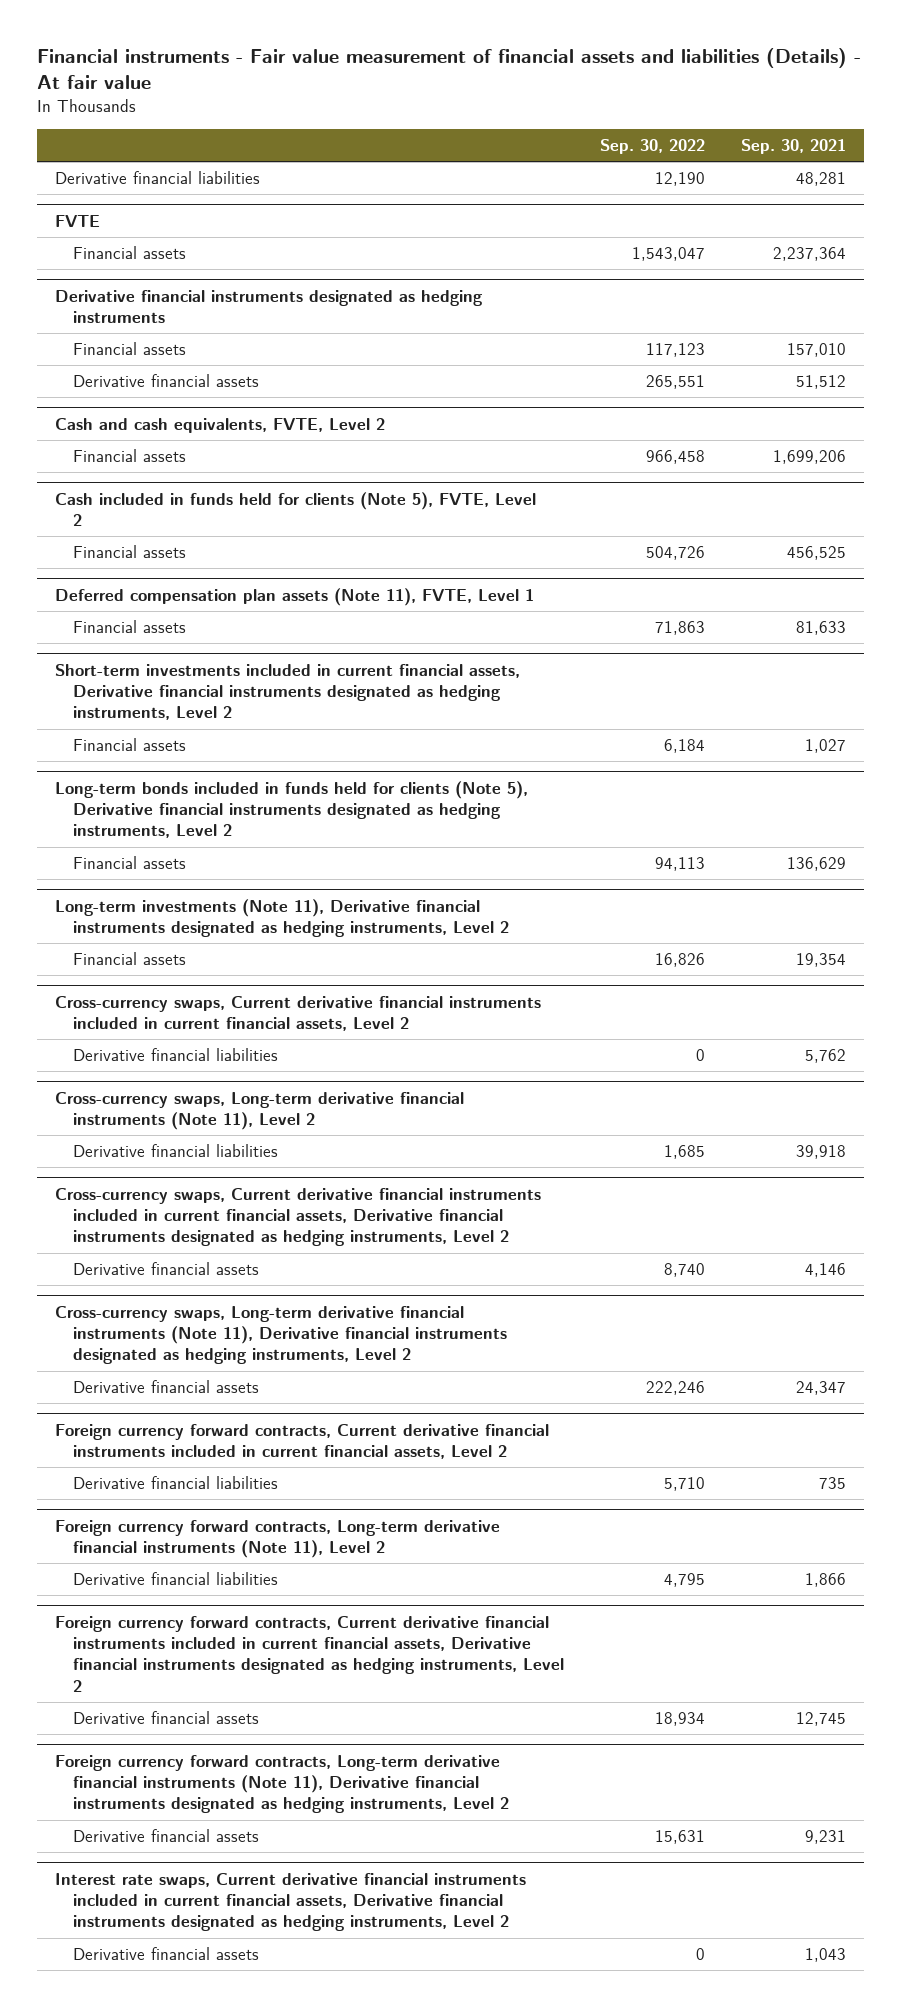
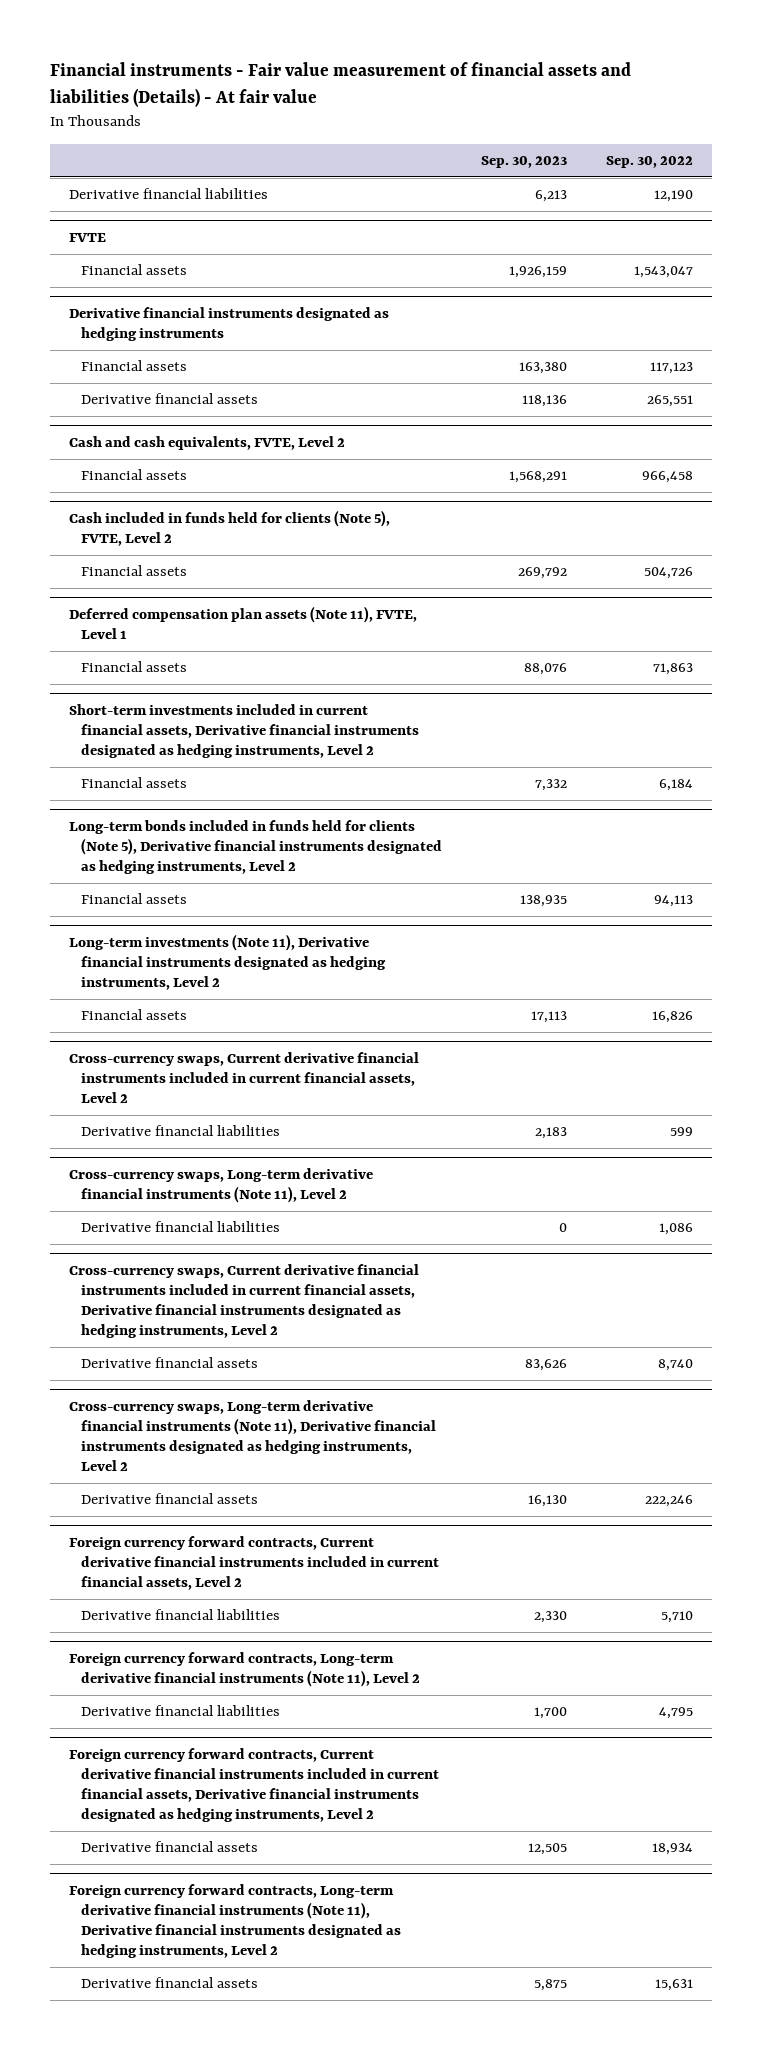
- | Sep. 30, 2022 | Sep. 30, 2021
+ | Sep. 30, 2023 | Sep. 30, 2022
@ Cross-currency swaps, Current derivative financial instruments included in current financial assets, Level 2
- Derivative financial liabilities | 0 | 5,762
+ Derivative financial liabilities | 2,183 | 599
@ Cross-currency swaps, Long-term derivative financial instruments (Note 11), Level 2
- Derivative financial liabilities | 1,685 | 39,918
+ Derivative financial liabilities | 0 | 1,086
- Interest rate swaps, Current derivative financial instruments included in current financial assets, Derivative financial instruments designated as hedging instruments, Level 2
- Derivative financial assets | 0 | 1,043

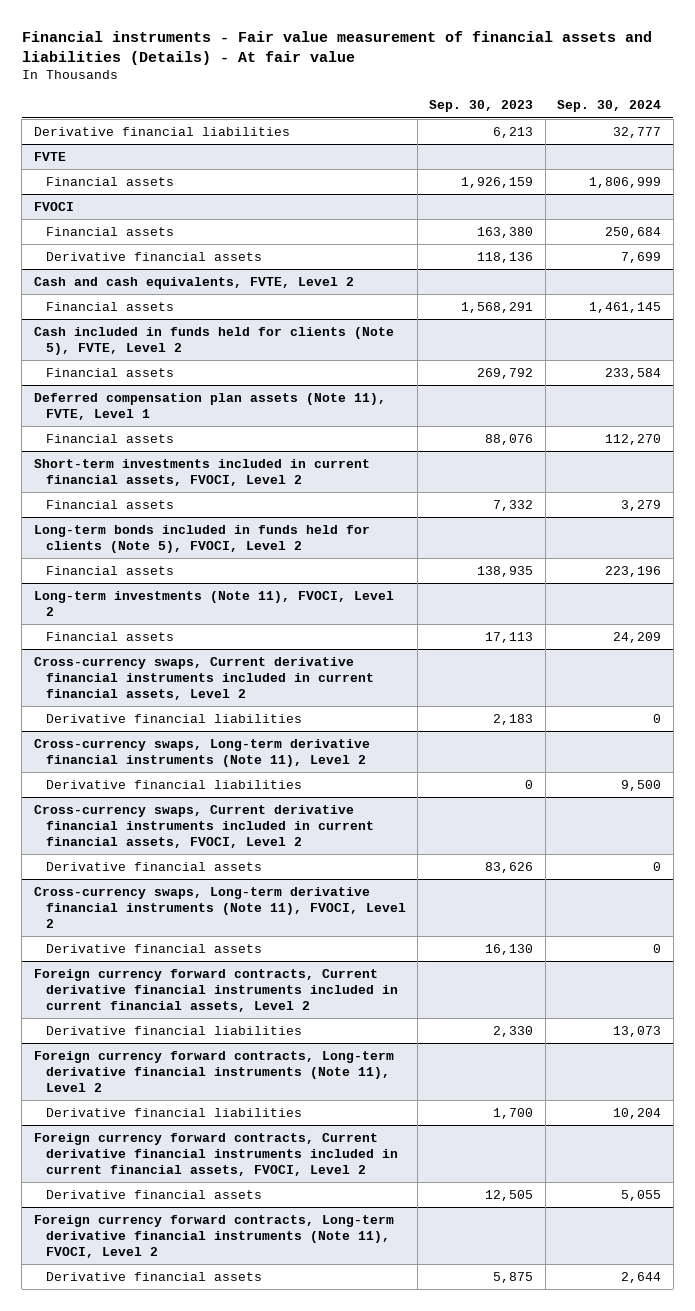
- | Sep. 30, 2023 | Sep. 30, 2022
+ | Sep. 30, 2023 | Sep. 30, 2024
- Derivative financial instruments designated as hedging instruments
+ FVOCI
- Short-term investments included in current financial assets, Derivative financial instruments designated as hedging instruments, Level 2
+ Short-term investments included in current financial assets, FVOCI, Level 2
- Long-term bonds included in funds held for clients (Note 5), Derivative financial instruments designated as hedging instruments, Level 2
+ Long-term bonds included in funds held for clients (Note 5), FVOCI, Level 2
- Long-term investments (Note 11), Derivative financial instruments designated as hedging instruments, Level 2
+ Long-term investments (Note 11), FVOCI, Level 2
- Cross-currency swaps, Current derivative financial instruments included in current financial assets, Derivative financial instruments designated as hedging instruments, Level 2
+ Cross-currency swaps, Current derivative financial instruments included in current financial assets, FVOCI, Level 2
- Cross-currency swaps, Long-term derivative financial instruments (Note 11), Derivative financial instruments designated as hedging instruments, Level 2
+ Cross-currency swaps, Long-term derivative financial instruments (Note 11), FVOCI, Level 2
- Foreign currency forward contracts, Current derivative financial instruments included in current financial assets, Derivative financial instruments designated as hedging instruments, Level 2
+ Foreign currency forward contracts, Current derivative financial instruments included in current financial assets, FVOCI, Level 2
- Foreign currency forward contracts, Long-term derivative financial instruments (Note 11), Derivative financial instruments designated as hedging instruments, Level 2
+ Foreign currency forward contracts, Long-term derivative financial instruments (Note 11), FVOCI, Level 2

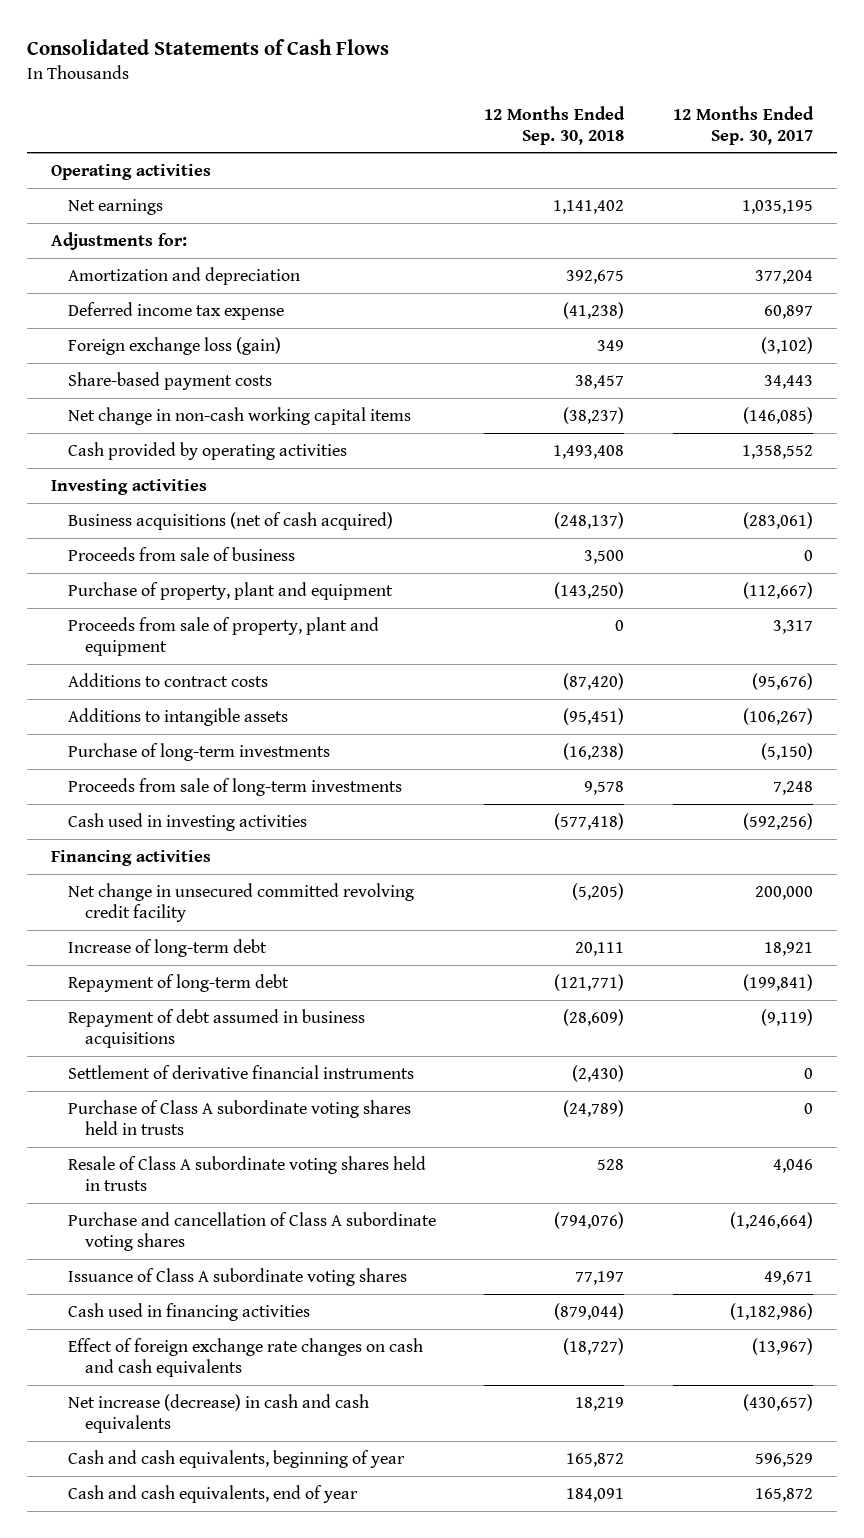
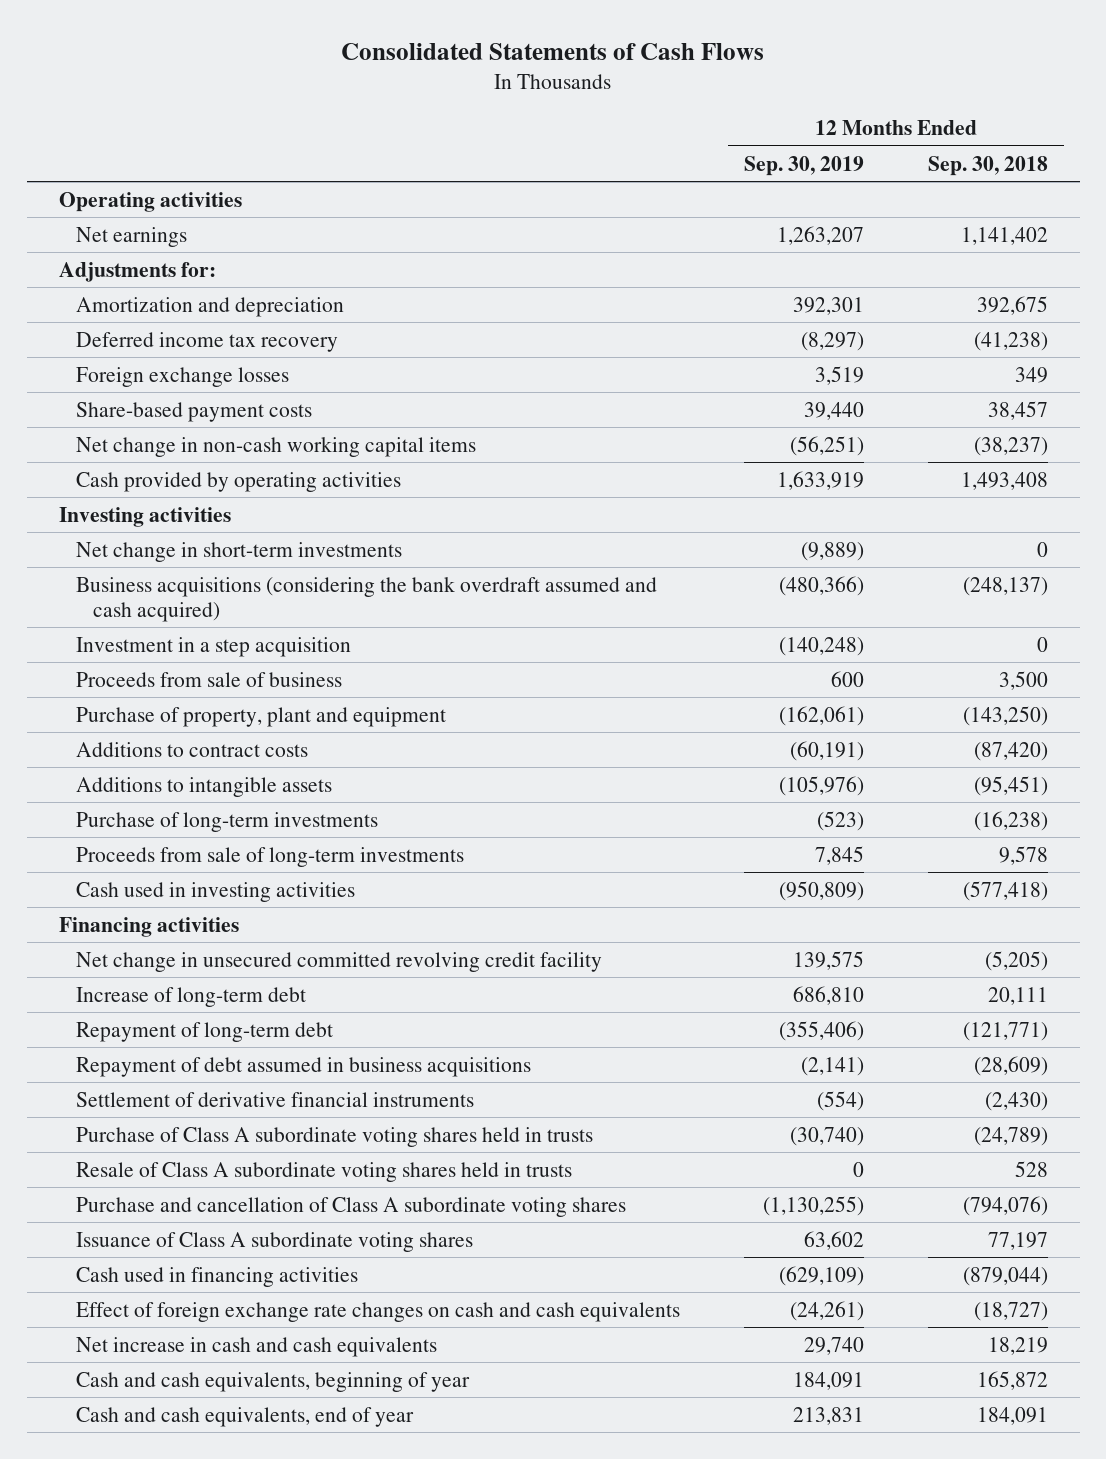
- | 12 Months Ended Sep. 30, 2018 | 12 Months Ended Sep. 30, 2017
+ | 12 Months Ended Sep. 30, 2019 | 12 Months Ended Sep. 30, 2018
- Deferred income tax expense | (41,238) | 60,897
- Foreign exchange loss (gain) | 349 | (3,102)
+ Deferred income tax recovery | (8,297) | (41,238)
+ Foreign exchange losses | 3,519 | 349
- Business acquisitions (net of cash acquired) | (248,137) | (283,061)
+ Net change in short-term investments | (9,889) | 0
+ Business acquisitions (considering the bank overdraft assumed and cash acquired) | (480,366) | (248,137)
+ Investment in a step acquisition | (140,248) | 0
- Proceeds from sale of property, plant and equipment | 0 | 3,317
- Net increase (decrease) in cash and cash equivalents | 18,219 | (430,657)
+ Net increase in cash and cash equivalents | 29,740 | 18,219

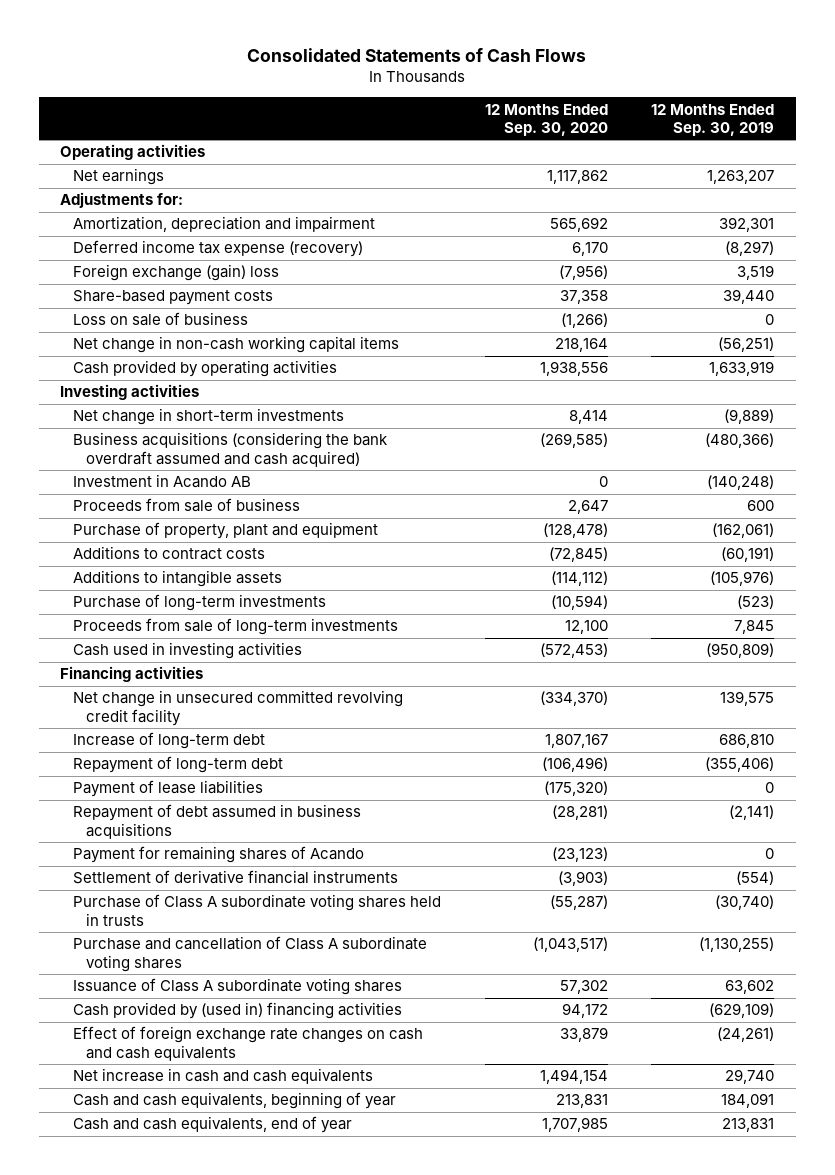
- | 12 Months Ended Sep. 30, 2019 | 12 Months Ended Sep. 30, 2018
+ | 12 Months Ended Sep. 30, 2020 | 12 Months Ended Sep. 30, 2019
- Amortization and depreciation | 392,301 | 392,675
- Deferred income tax recovery | (8,297) | (41,238)
- Foreign exchange losses | 3,519 | 349
+ Amortization, depreciation and impairment | 565,692 | 392,301
+ Deferred income tax expense (recovery) | 6,170 | (8,297)
+ Foreign exchange (gain) loss | (7,956) | 3,519
+ Loss on sale of business | (1,266) | 0
- Investment in a step acquisition | (140,248) | 0
+ Investment in Acando AB | 0 | (140,248)
+ Payment of lease liabilities | (175,320) | 0
+ Payment for remaining shares of Acando | (23,123) | 0
- Resale of Class A subordinate voting shares held in trusts | 0 | 528
- Cash used in financing activities | (629,109) | (879,044)
+ Cash provided by (used in) financing activities | 94,172 | (629,109)

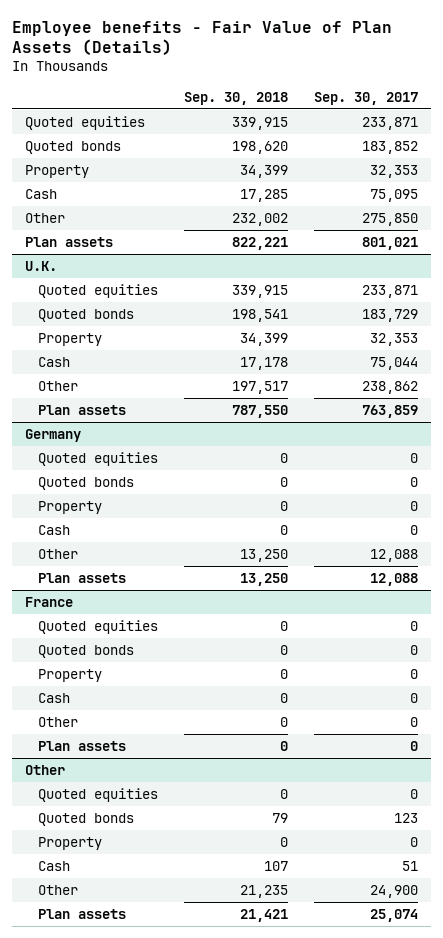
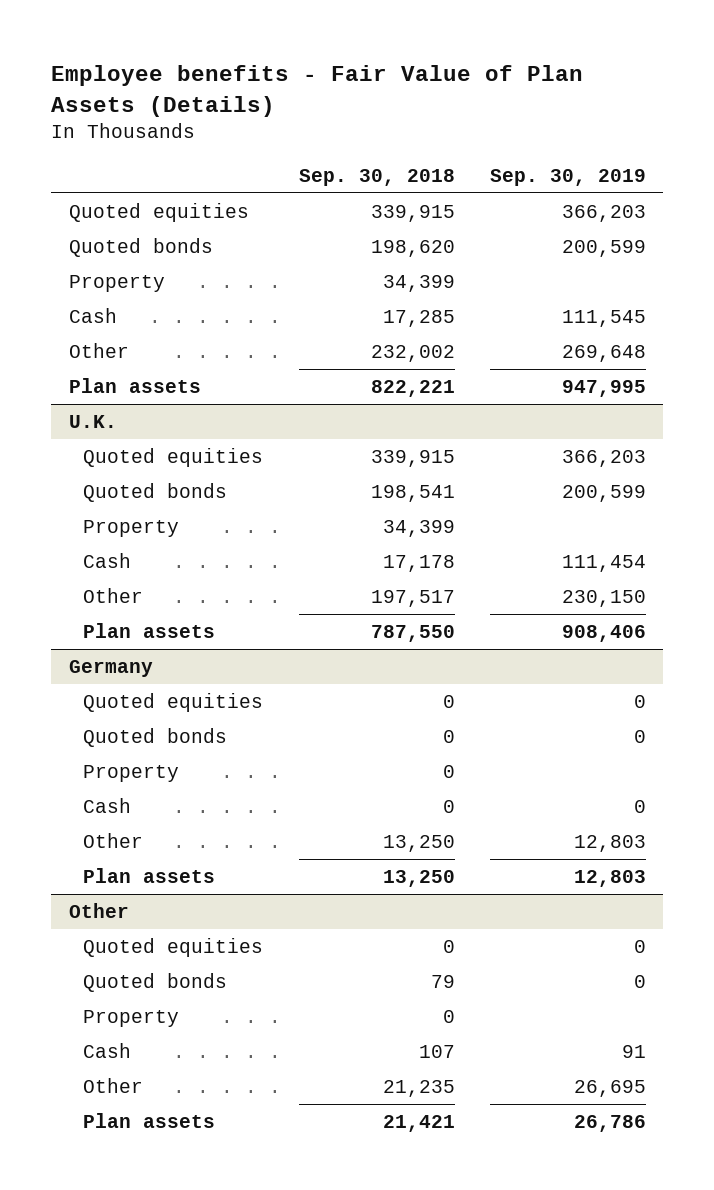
- | Sep. 30, 2018 | Sep. 30, 2017
+ | Sep. 30, 2018 | Sep. 30, 2019
- France
- Quoted equities | 0 | 0
- Quoted bonds | 0 | 0
- Property | 0 | 0
- Cash | 0 | 0
- Other | 0 | 0
- Plan assets | 0 | 0

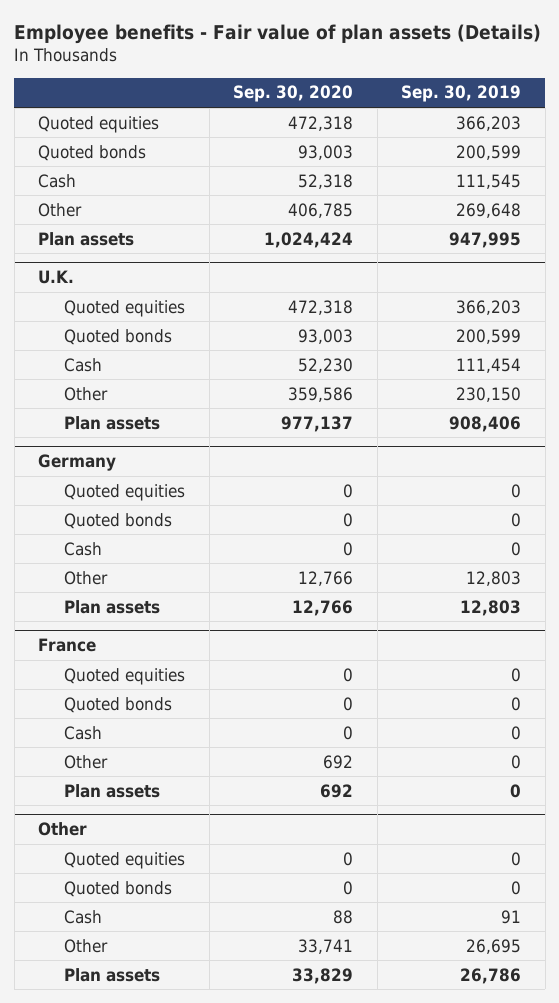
- Employee benefits - Fair Value of Plan Assets (Details)
+ Employee benefits - Fair value of plan assets (Details)
- | Sep. 30, 2018 | Sep. 30, 2019
+ | Sep. 30, 2020 | Sep. 30, 2019
- Property | 34,399 |
@ U.K.
- Property | 34,399 |
@ Germany
- Property | 0 |
+ France
+ Quoted equities | 0 | 0
+ Quoted bonds | 0 | 0
+ Cash | 0 | 0
+ Other | 692 | 0
+ Plan assets | 692 | 0
@ Other
- Property | 0 |

